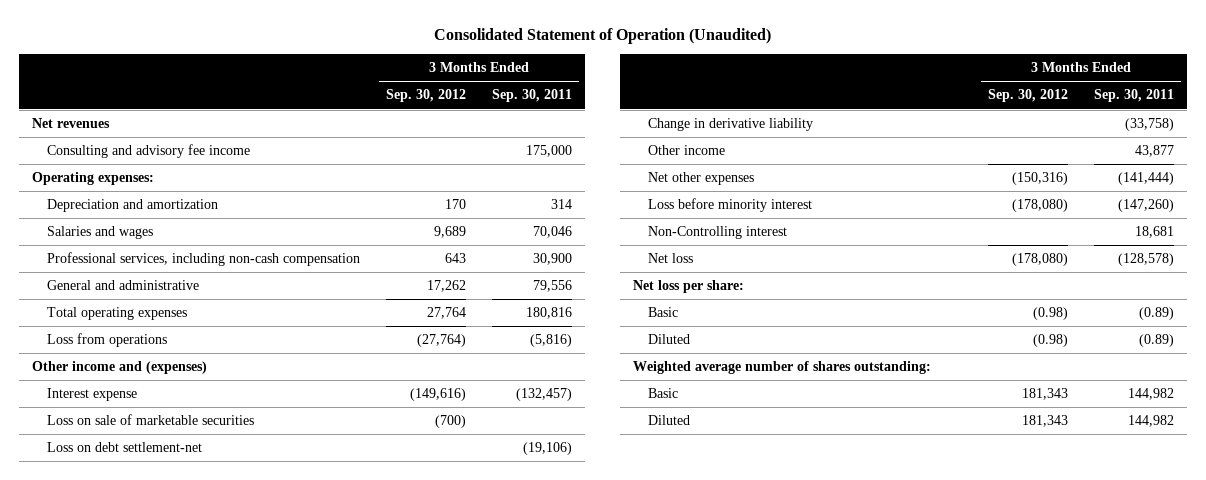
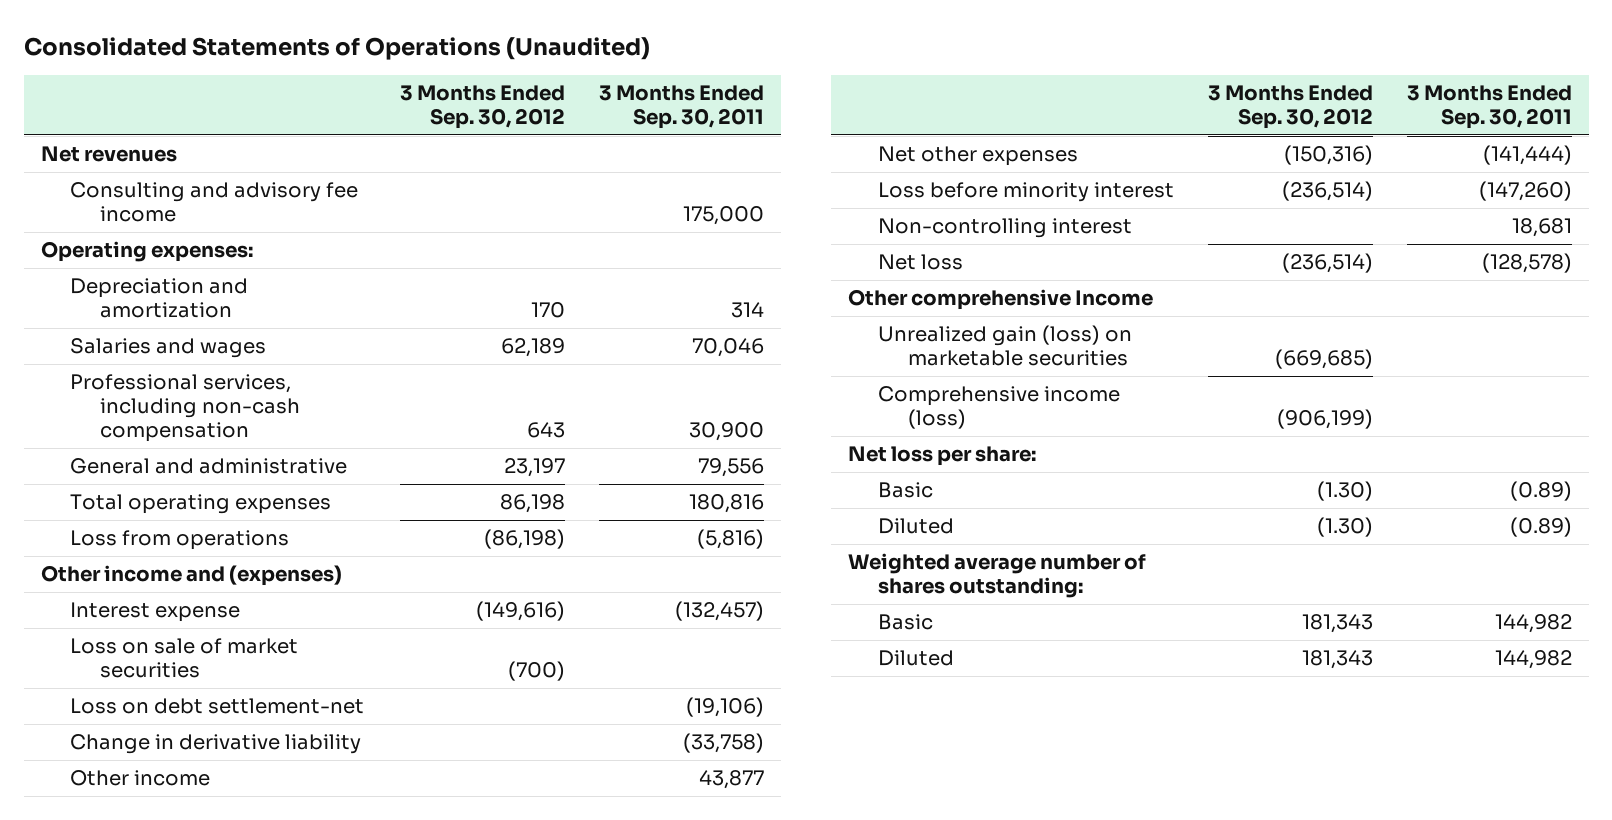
- Consolidated Statement of Operation (Unaudited)
+ Consolidated Statements of Operations (Unaudited)
- Salaries and wages | 9,689 | 70,046
+ Salaries and wages | 62,189 | 70,046
- General and administrative | 17,262 | 79,556
- Total operating expenses | 27,764 | 180,816
- Loss from operations | (27,764) | (5,816)
+ General and administrative | 23,197 | 79,556
+ Total operating expenses | 86,198 | 180,816
+ Loss from operations | (86,198) | (5,816)
- Loss on sale of marketable securities | (700) |
+ Loss on sale of market securities | (700) |
- Loss before minority interest | (178,080) | (147,260)
- Non-Controlling interest | | 18,681
- Net loss | (178,080) | (128,578)
+ Loss before minority interest | (236,514) | (147,260)
+ Non-controlling interest | | 18,681
+ Net loss | (236,514) | (128,578)
+ Other comprehensive Income
+ Unrealized gain (loss) on marketable securities | (669,685) |
+ Comprehensive income (loss) | (906,199) |
- Basic | (0.98) | (0.89)
- Diluted | (0.98) | (0.89)
+ Basic | (1.30) | (0.89)
+ Diluted | (1.30) | (0.89)

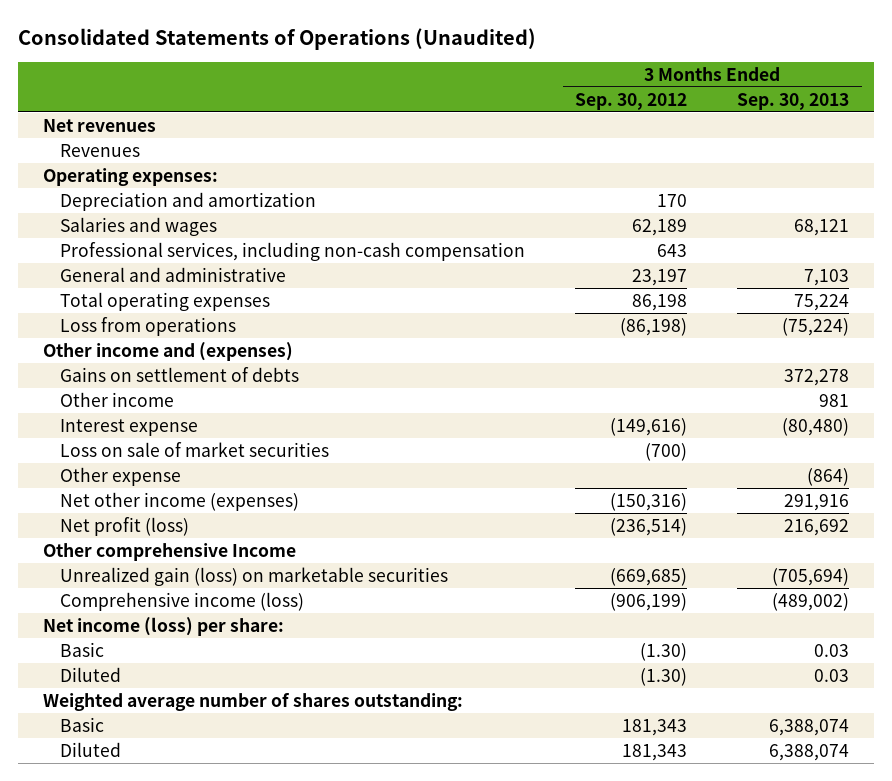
- | 3 Months Ended Sep. 30, 2012 | 3 Months Ended Sep. 30, 2011
+ | 3 Months Ended Sep. 30, 2012 | 3 Months Ended Sep. 30, 2013
- Consulting and advisory fee income | | 175,000
+ Revenues
+ Gains on settlement of debts | | 372,278
moved up: Other income | | 981
- Loss on debt settlement-net | | (19,106)
- Change in derivative liability | | (33,758)
- Net other expenses | (150,316) | (141,444)
- Loss before minority interest | (236,514) | (147,260)
- Non-controlling interest | | 18,681
- Net loss | (236,514) | (128,578)
+ Other expense | | (864)
+ Net other income (expenses) | (150,316) | 291,916
+ Net profit (loss) | (236,514) | 216,692
- Net loss per share:
+ Net income (loss) per share:

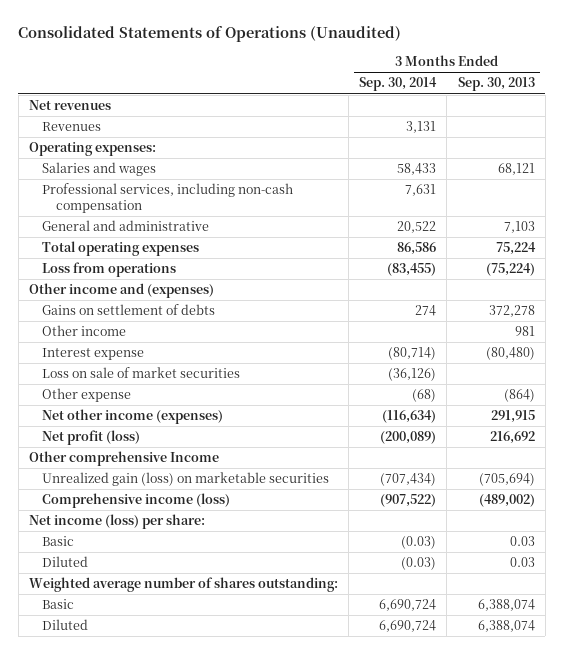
- | 3 Months Ended Sep. 30, 2012 | 3 Months Ended Sep. 30, 2013
+ | 3 Months Ended Sep. 30, 2014 | 3 Months Ended Sep. 30, 2013
- Depreciation and amortization | 170 |
- Net other income (expenses) | (150,316) | 291,916
+ Net other income (expenses) | (116,634) | 291,915

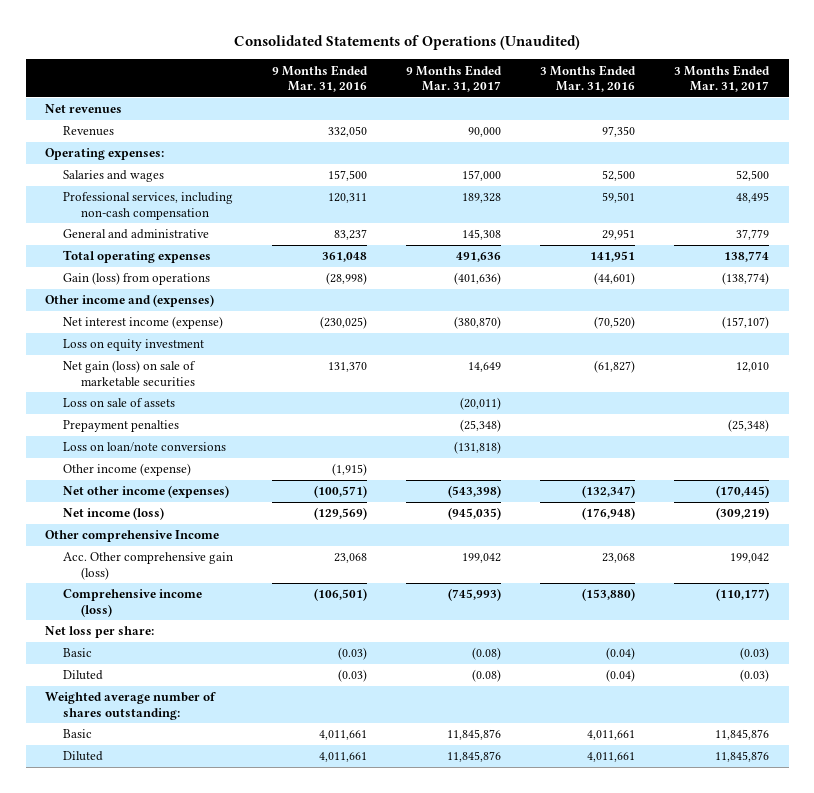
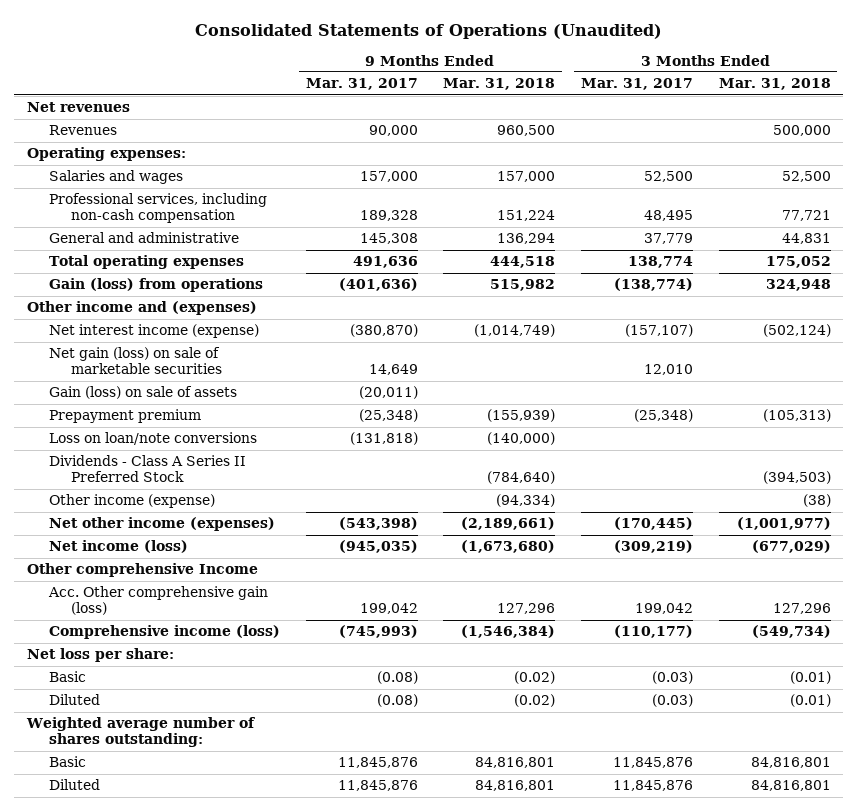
- | 9 Months Ended Mar. 31, 2016 | 9 Months Ended Mar. 31, 2017 | 3 Months Ended Mar. 31, 2016 | 3 Months Ended Mar. 31, 2017
+ | 9 Months Ended Mar. 31, 2017 | 9 Months Ended Mar. 31, 2018 | 3 Months Ended Mar. 31, 2017 | 3 Months Ended Mar. 31, 2018
- Loss on equity investment
- Loss on sale of assets | | (20,011) | |
- Prepayment penalties | | (25,348) | | (25,348)
+ Gain (loss) on sale of assets | (20,011) | | |
+ Prepayment premium | (25,348) | (155,939) | (25,348) | (105,313)
+ Dividends - Class A Series II Preferred Stock | | (784,640) | | (394,503)

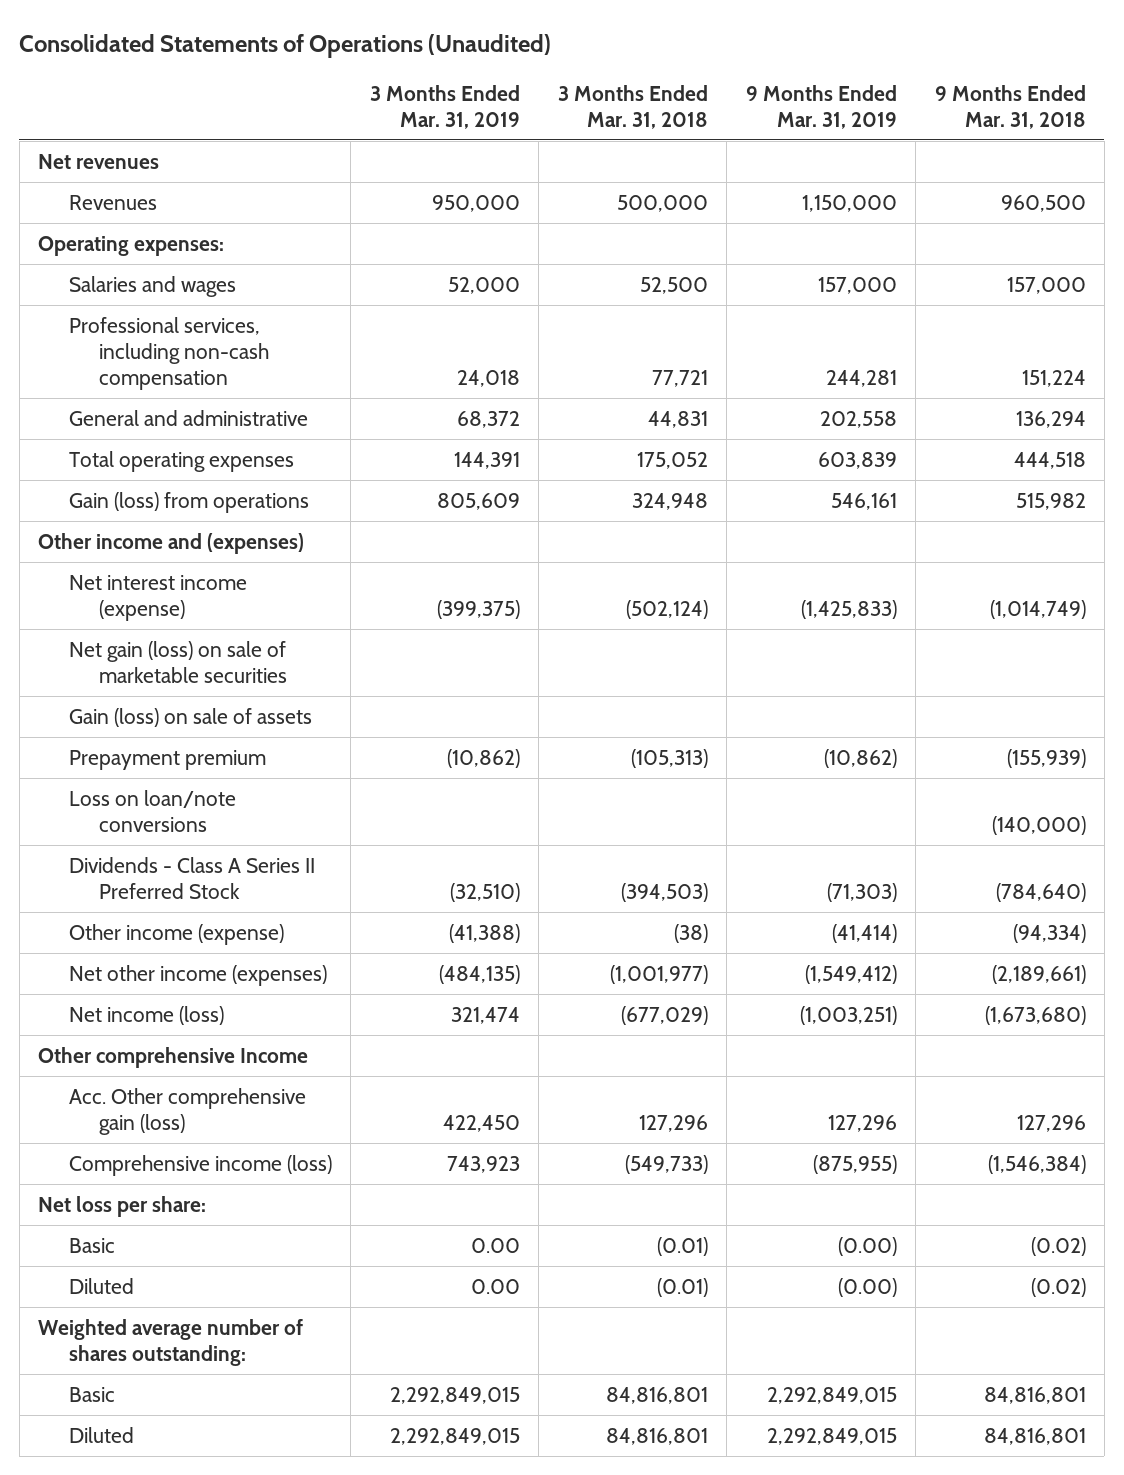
- | 9 Months Ended Mar. 31, 2017 | 9 Months Ended Mar. 31, 2018 | 3 Months Ended Mar. 31, 2017 | 3 Months Ended Mar. 31, 2018
+ | 3 Months Ended Mar. 31, 2019 | 3 Months Ended Mar. 31, 2018 | 9 Months Ended Mar. 31, 2019 | 9 Months Ended Mar. 31, 2018
- Comprehensive income (loss) | (745,993) | (1,546,384) | (110,177) | (549,734)
+ Comprehensive income (loss) | 743,923 | (549,733) | (875,955) | (1,546,384)

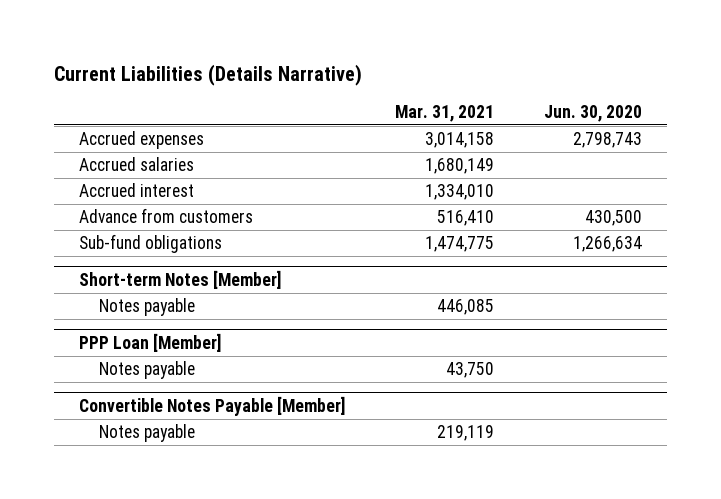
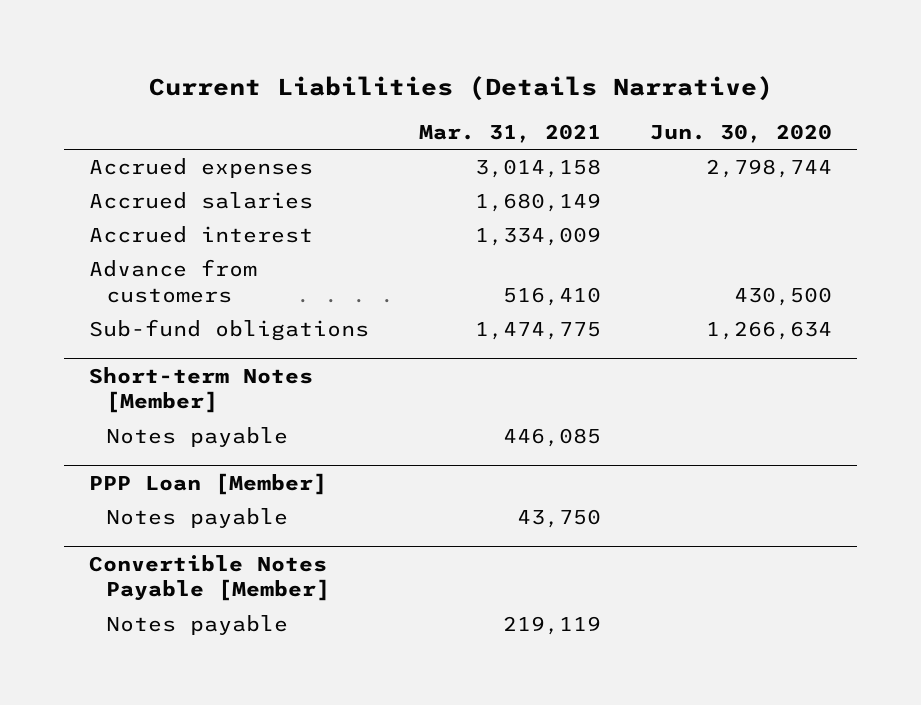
- Accrued expenses | 3,014,158 | 2,798,743
+ Accrued expenses | 3,014,158 | 2,798,744
- Accrued interest | 1,334,010 |
+ Accrued interest | 1,334,009 |

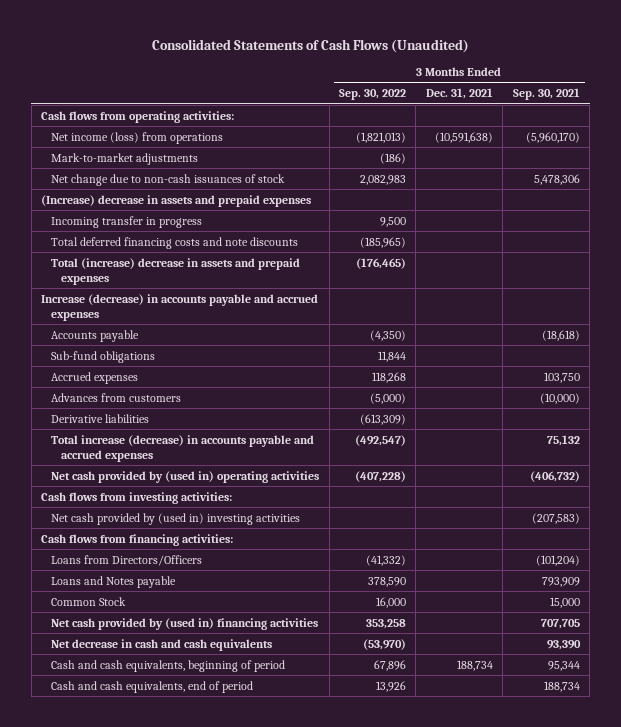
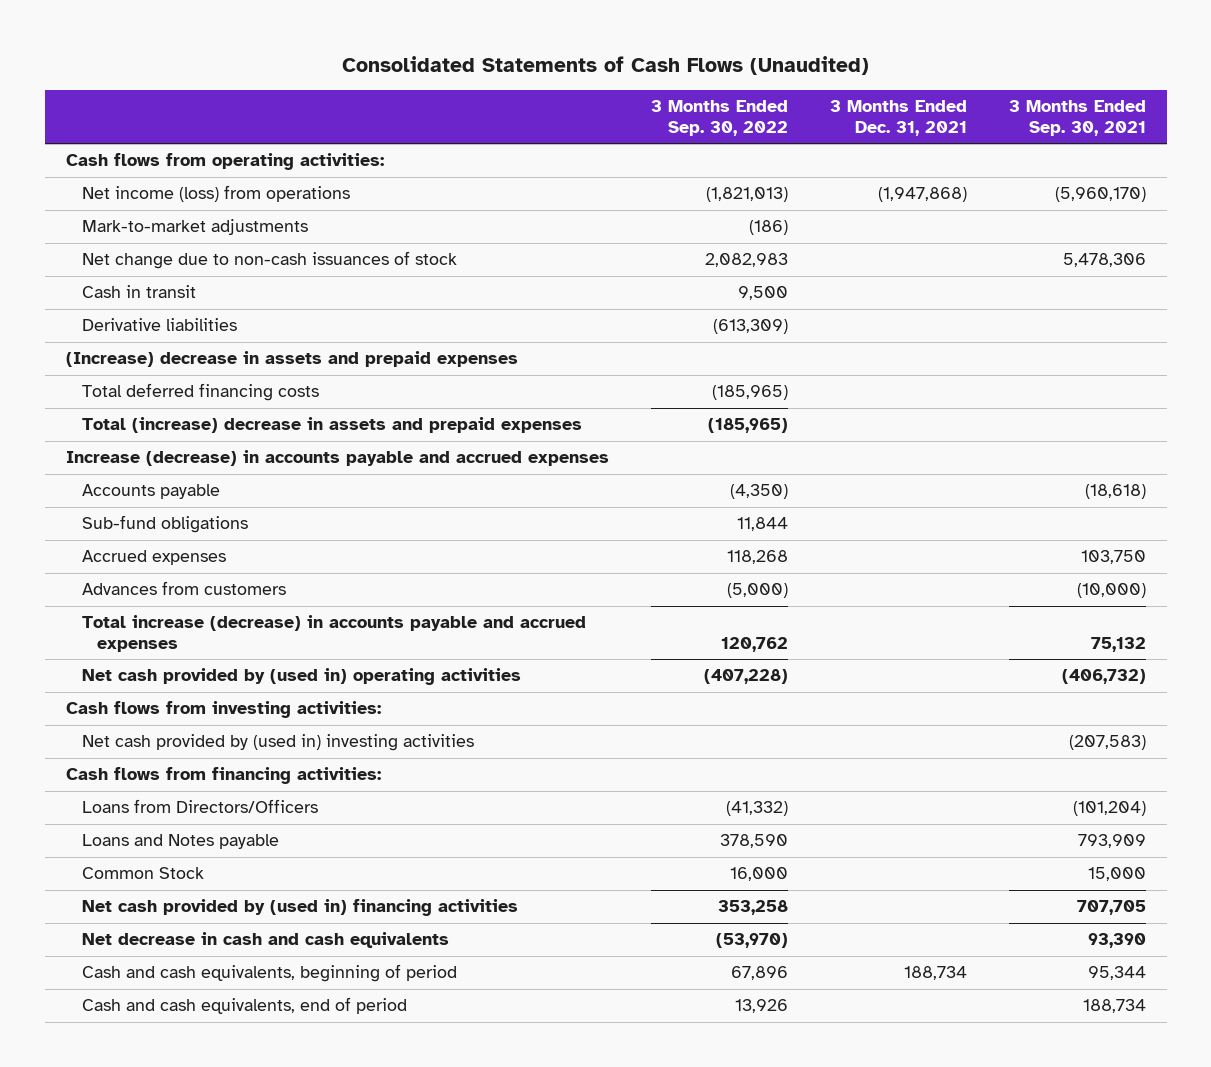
- Net income (loss) from operations | (1,821,013) | (10,591,638) | (5,960,170)
+ Net income (loss) from operations | (1,821,013) | (1,947,868) | (5,960,170)
+ Cash in transit | 9,500 | |
moved up: Derivative liabilities | (613,309) | |
- Incoming transfer in progress | 9,500 | |
- Total deferred financing costs and note discounts | (185,965) | |
- Total (increase) decrease in assets and prepaid expenses | (176,465) | |
+ Total deferred financing costs | (185,965) | |
+ Total (increase) decrease in assets and prepaid expenses | (185,965) | |
- Total increase (decrease) in accounts payable and accrued expenses | (492,547) | | 75,132
+ Total increase (decrease) in accounts payable and accrued expenses | 120,762 | | 75,132

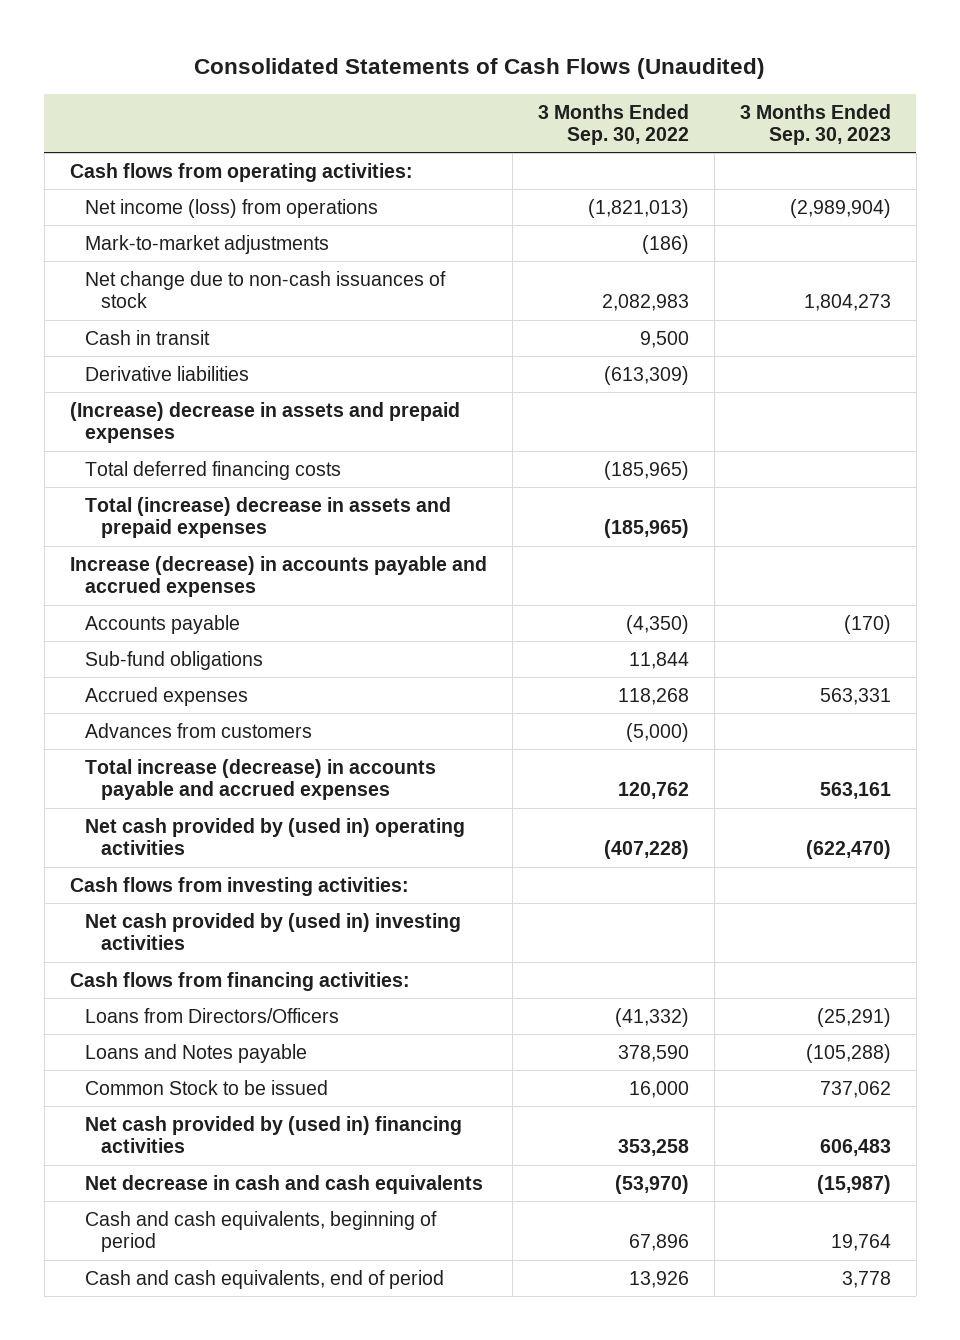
- | 3 Months Ended Sep. 30, 2022 | 3 Months Ended Dec. 31, 2021 | 3 Months Ended Sep. 30, 2021
+ | 3 Months Ended Sep. 30, 2022 | 3 Months Ended Sep. 30, 2023
- Common Stock | 16,000 | | 15,000
+ Common Stock to be issued | 16,000 | 737,062

